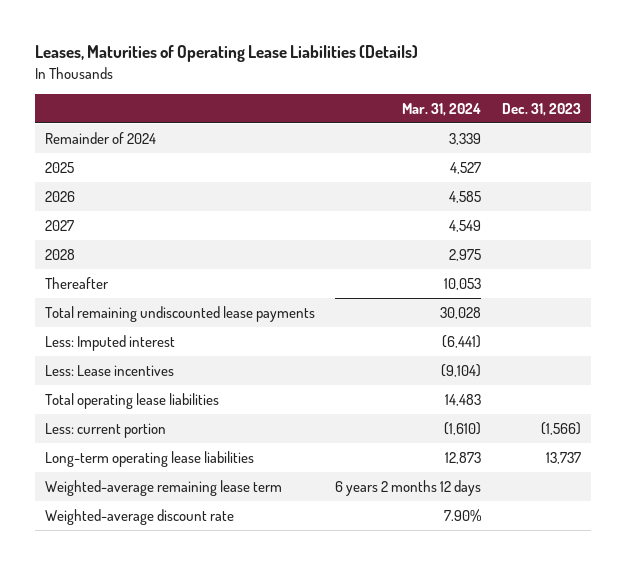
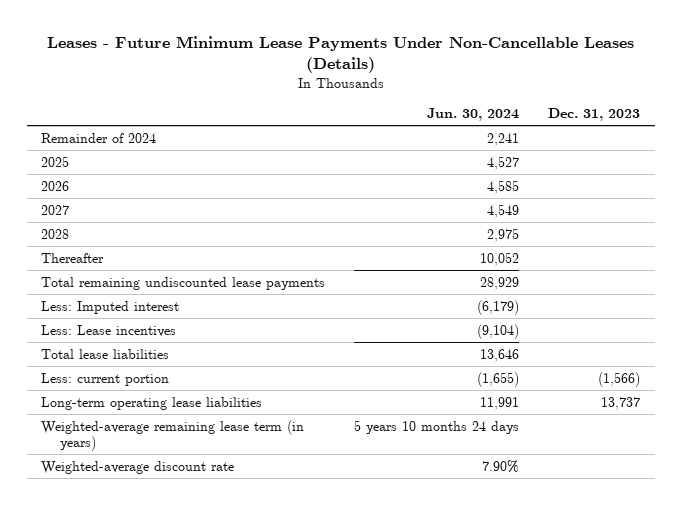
- Leases, Maturities of Operating Lease Liabilities (Details)
+ Leases - Future Minimum Lease Payments Under Non-Cancellable Leases (Details)
- | Mar. 31, 2024 | Dec. 31, 2023
+ | Jun. 30, 2024 | Dec. 31, 2023
- Total operating lease liabilities | 14,483 |
+ Total lease liabilities | 13,646 |
- Weighted-average remaining lease term | 6 years 2 months 12 days |
+ Weighted-average remaining lease term (in years) | 5 years 10 months 24 days |

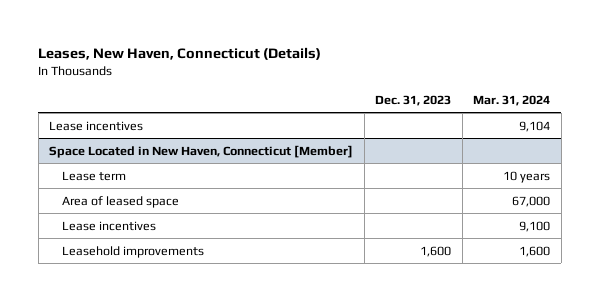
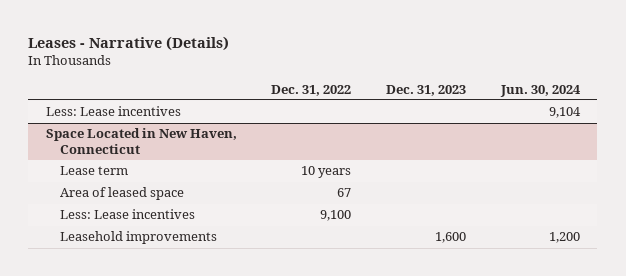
- Leases, New Haven, Connecticut (Details)
+ Leases - Narrative (Details)
- | Dec. 31, 2023 | Mar. 31, 2024
+ | Dec. 31, 2022 | Dec. 31, 2023 | Jun. 30, 2024
- Lease incentives | | 9,104
- Space Located in New Haven, Connecticut [Member]
+ Less: Lease incentives | | | 9,104
+ Space Located in New Haven, Connecticut
- Lease incentives | | 9,100
+ Less: Lease incentives | 9,100 | |

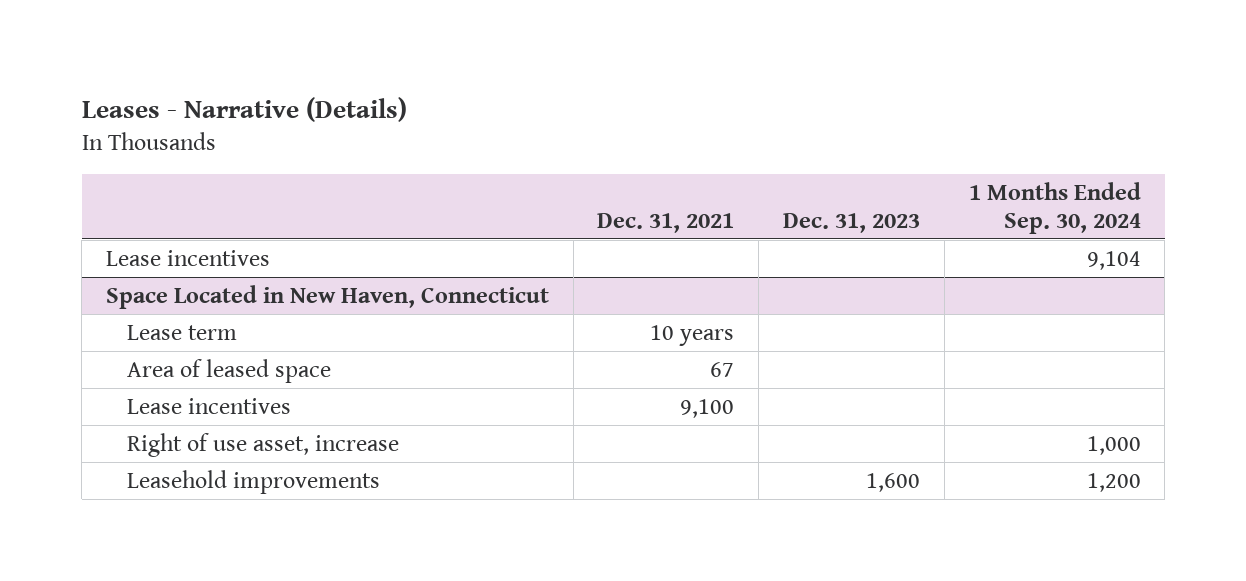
- | Dec. 31, 2022 | Dec. 31, 2023 | Jun. 30, 2024
+ | Dec. 31, 2021 | Dec. 31, 2023 | 1 Months Ended Sep. 30, 2024
- Less: Lease incentives | | | 9,104
+ Lease incentives | | | 9,104
@ Space Located in New Haven, Connecticut
- Less: Lease incentives | 9,100 | |
+ Lease incentives | 9,100 | |
+ Right of use asset, increase | | | 1,000

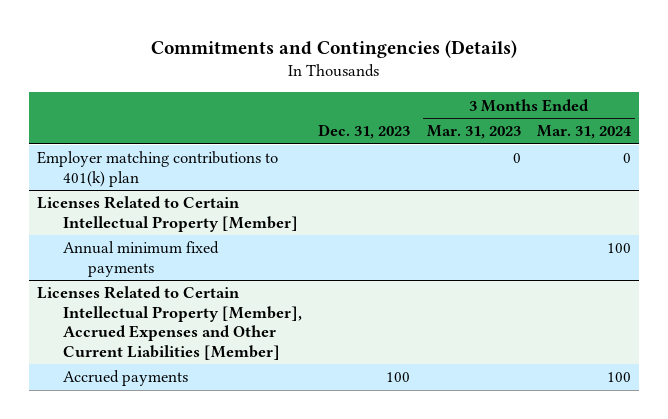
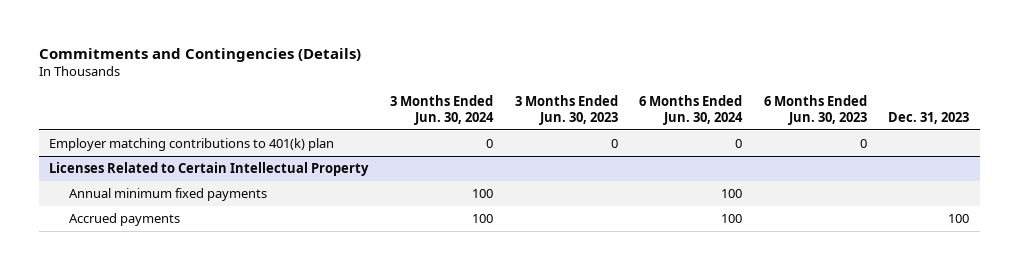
- | Dec. 31, 2023 | 3 Months Ended Mar. 31, 2023 | 3 Months Ended Mar. 31, 2024
+ | 3 Months Ended Jun. 30, 2024 | 3 Months Ended Jun. 30, 2023 | 6 Months Ended Jun. 30, 2024 | 6 Months Ended Jun. 30, 2023 | Dec. 31, 2023
- Licenses Related to Certain Intellectual Property [Member]
+ Licenses Related to Certain Intellectual Property
- Licenses Related to Certain Intellectual Property [Member], Accrued Expenses and Other Current Liabilities [Member]
- Accrued payments | 100 | | 100
+ Accrued payments | 100 | | 100 | | 100

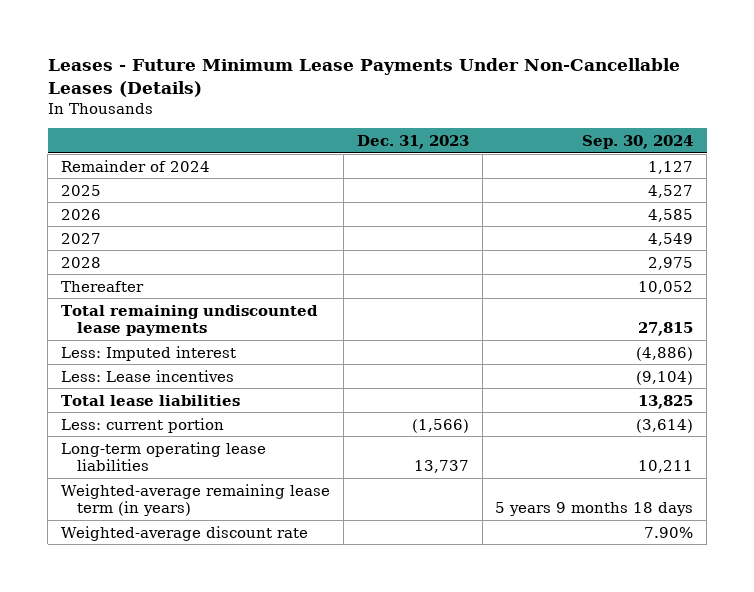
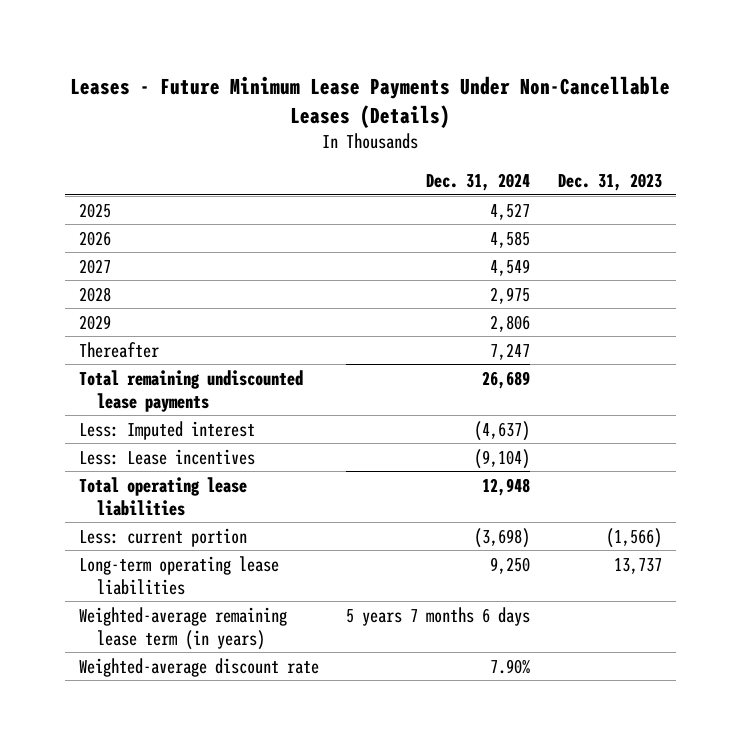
- | Dec. 31, 2023 | Sep. 30, 2024
+ | Dec. 31, 2024 | Dec. 31, 2023
- Remainder of 2024 | | 1,127
+ 2029 | 2,806 |
- Total lease liabilities | | 13,825
+ Total operating lease liabilities | 12,948 |

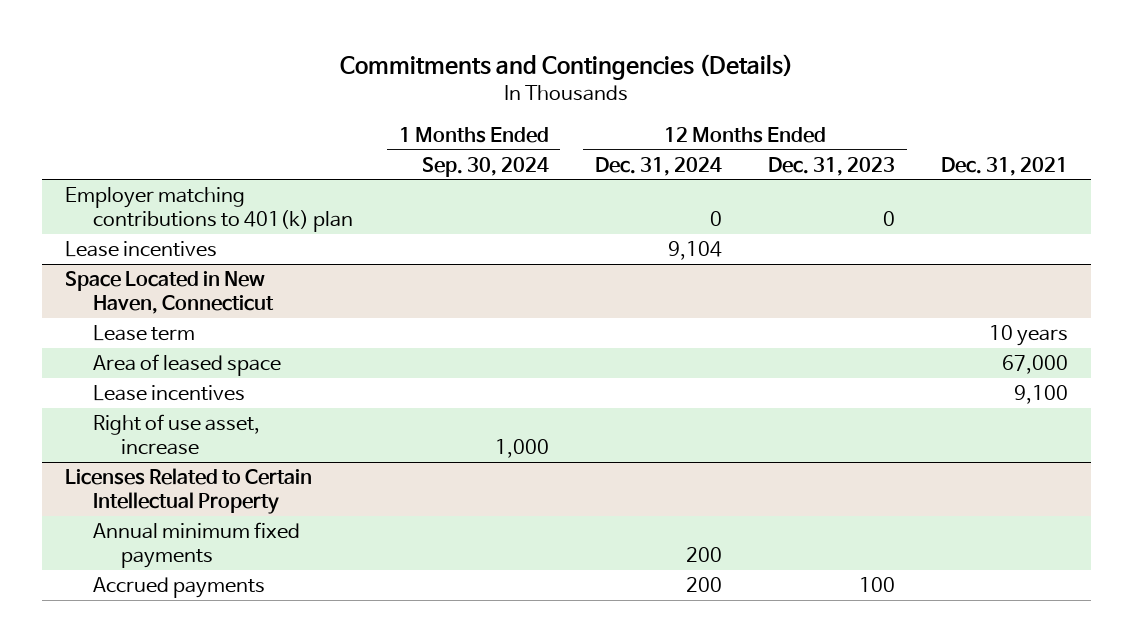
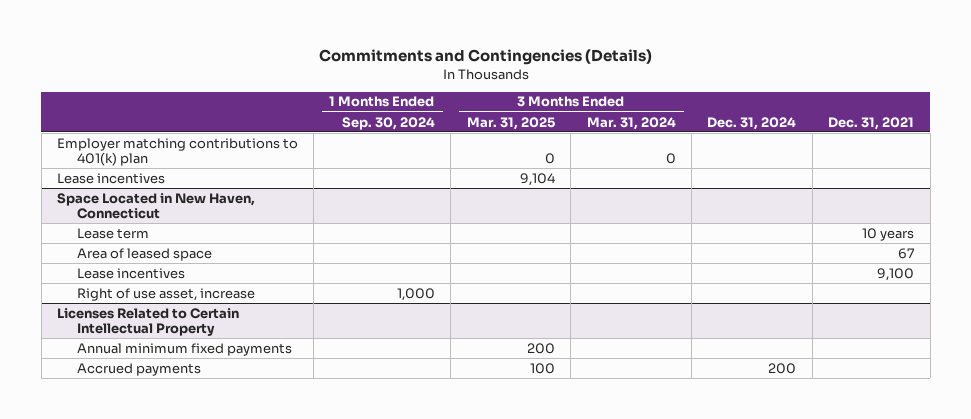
- | 1 Months Ended Sep. 30, 2024 | 12 Months Ended Dec. 31, 2024 | 12 Months Ended Dec. 31, 2023 | Dec. 31, 2021
+ | 1 Months Ended Sep. 30, 2024 | 3 Months Ended Mar. 31, 2025 | 3 Months Ended Mar. 31, 2024 | Dec. 31, 2024 | Dec. 31, 2021
@ Space Located in New Haven, Connecticut
- Area of leased space | | | | 67,000
+ Area of leased space | | | | | 67

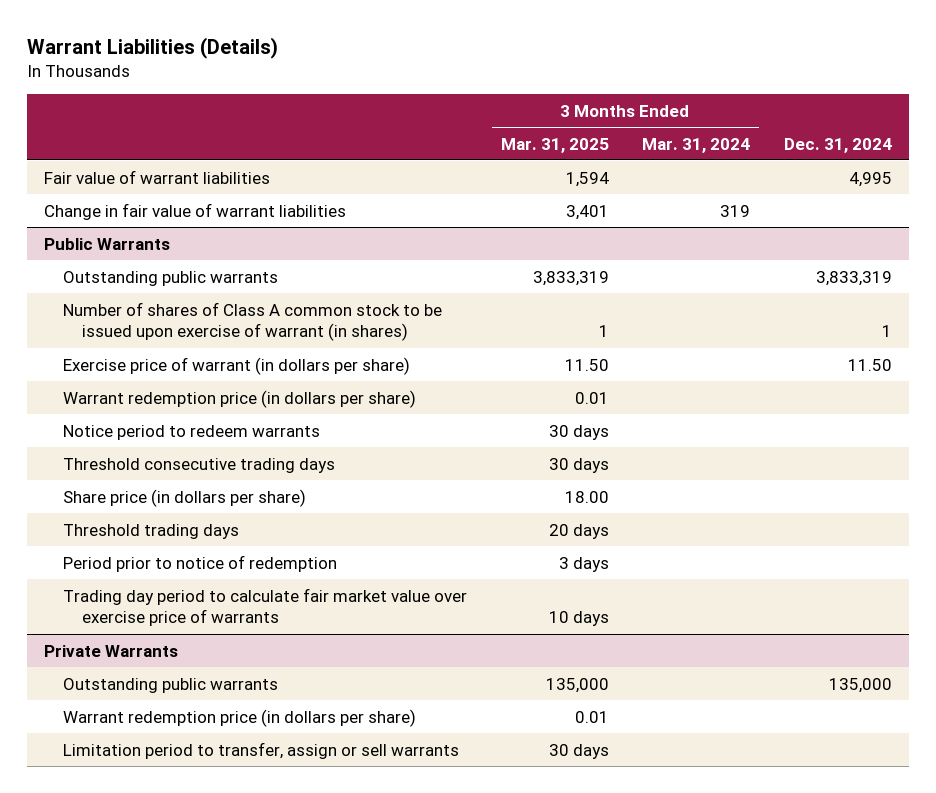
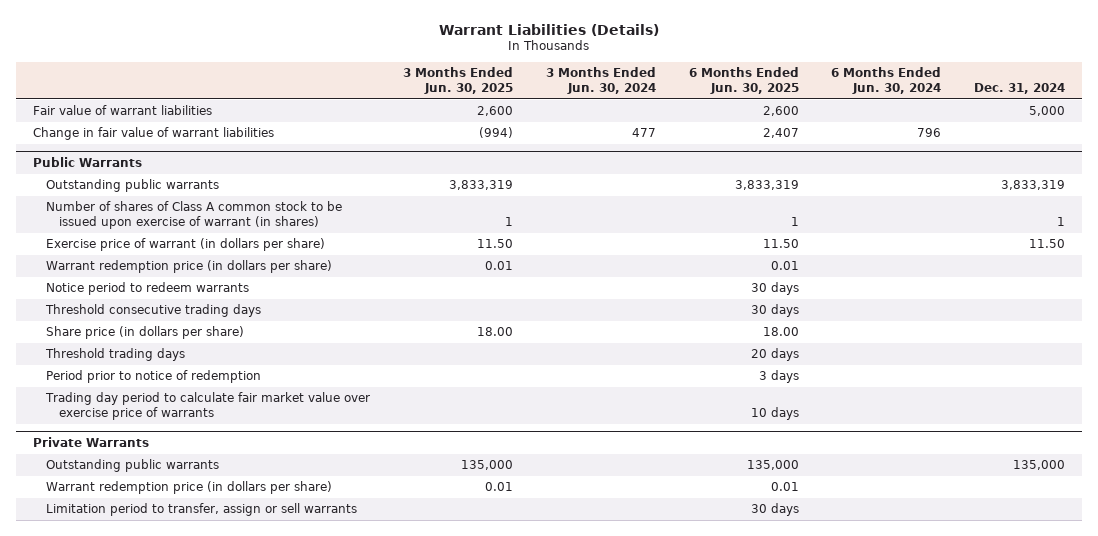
- | 3 Months Ended Mar. 31, 2025 | 3 Months Ended Mar. 31, 2024 | Dec. 31, 2024
+ | 3 Months Ended Jun. 30, 2025 | 3 Months Ended Jun. 30, 2024 | 6 Months Ended Jun. 30, 2025 | 6 Months Ended Jun. 30, 2024 | Dec. 31, 2024
- Fair value of warrant liabilities | 1,594 | | 4,995
+ Fair value of warrant liabilities | 2,600 | | 2,600 | | 5,000

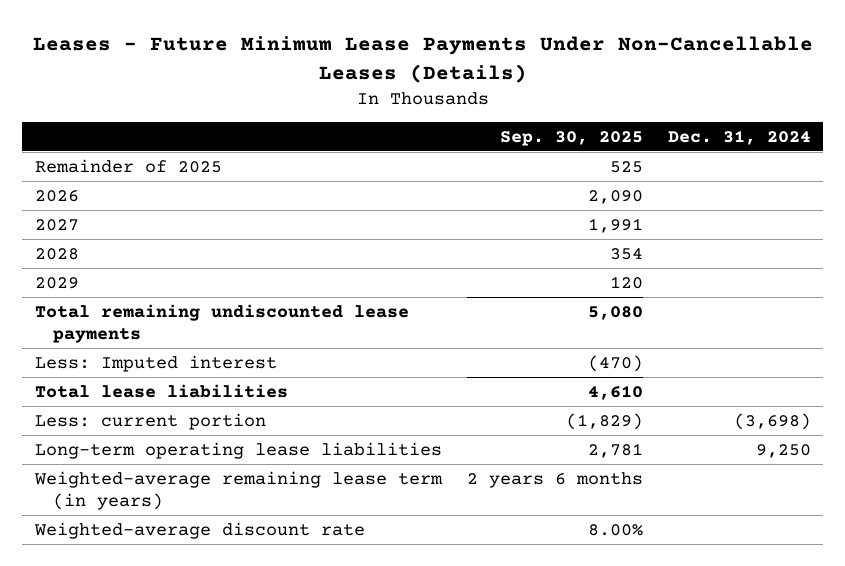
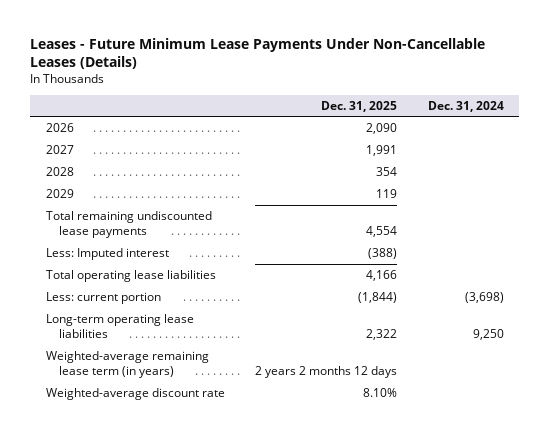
- | Sep. 30, 2025 | Dec. 31, 2024
+ | Dec. 31, 2025 | Dec. 31, 2024
- Remainder of 2025 | 525 |
- Total lease liabilities | 4,610 |
+ Total operating lease liabilities | 4,166 |

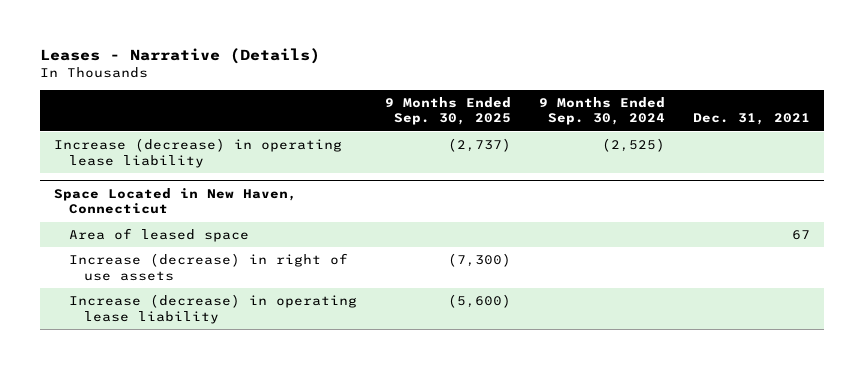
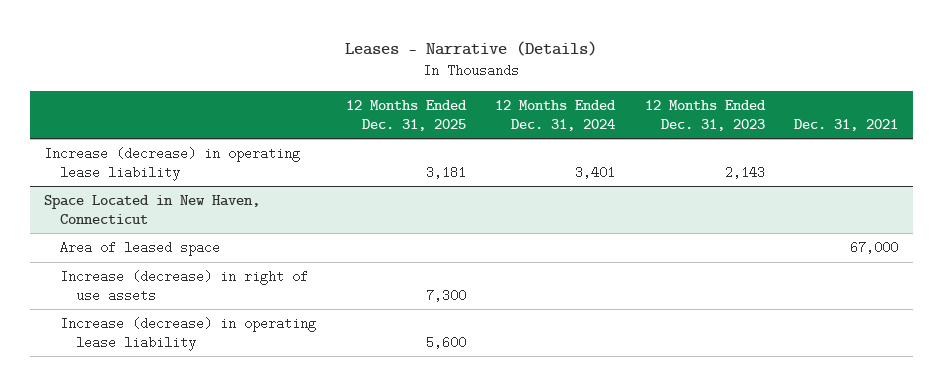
- | 9 Months Ended Sep. 30, 2025 | 9 Months Ended Sep. 30, 2024 | Dec. 31, 2021
+ | 12 Months Ended Dec. 31, 2025 | 12 Months Ended Dec. 31, 2024 | 12 Months Ended Dec. 31, 2023 | Dec. 31, 2021
@ Space Located in New Haven, Connecticut
- Area of leased space | | | 67
+ Area of leased space | | | | 67,000

